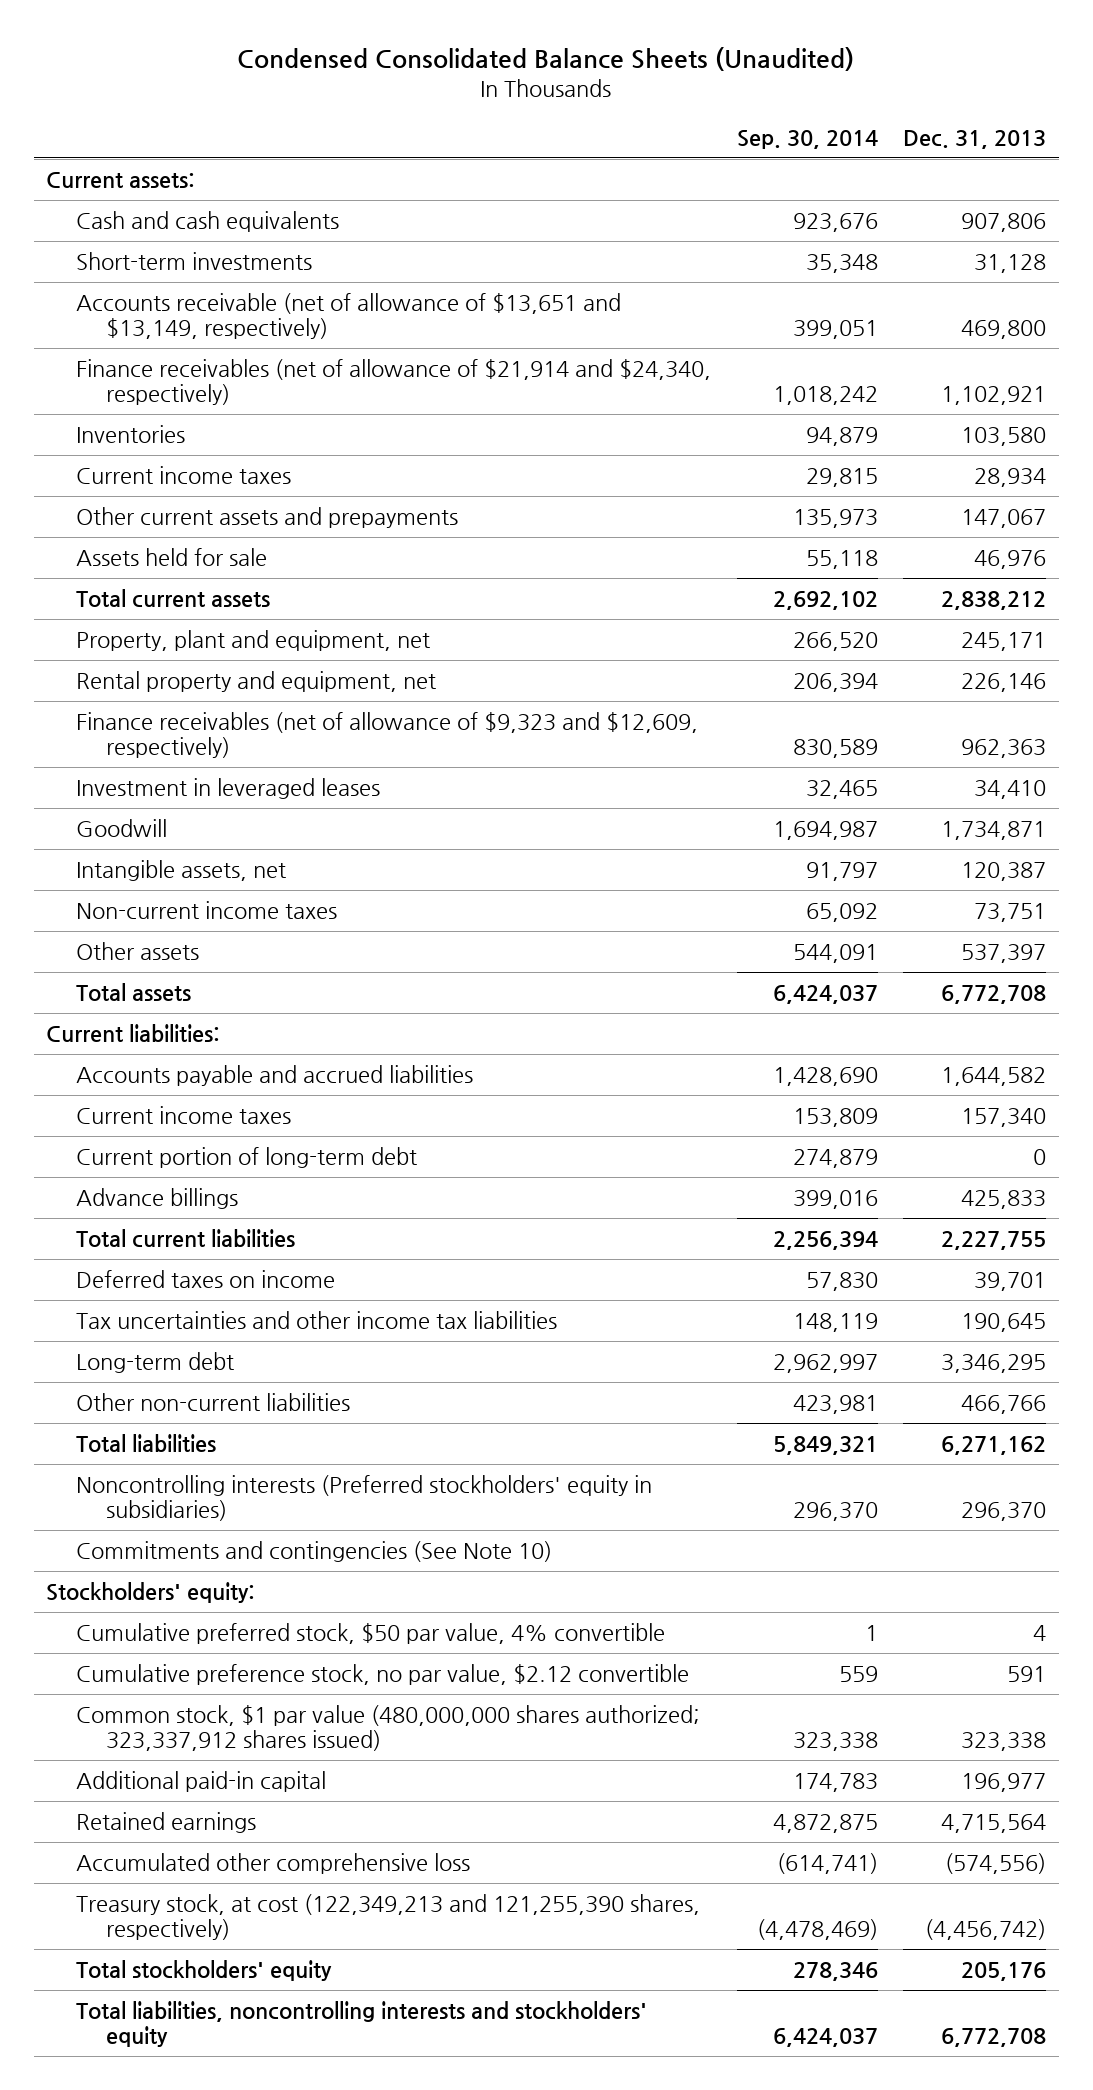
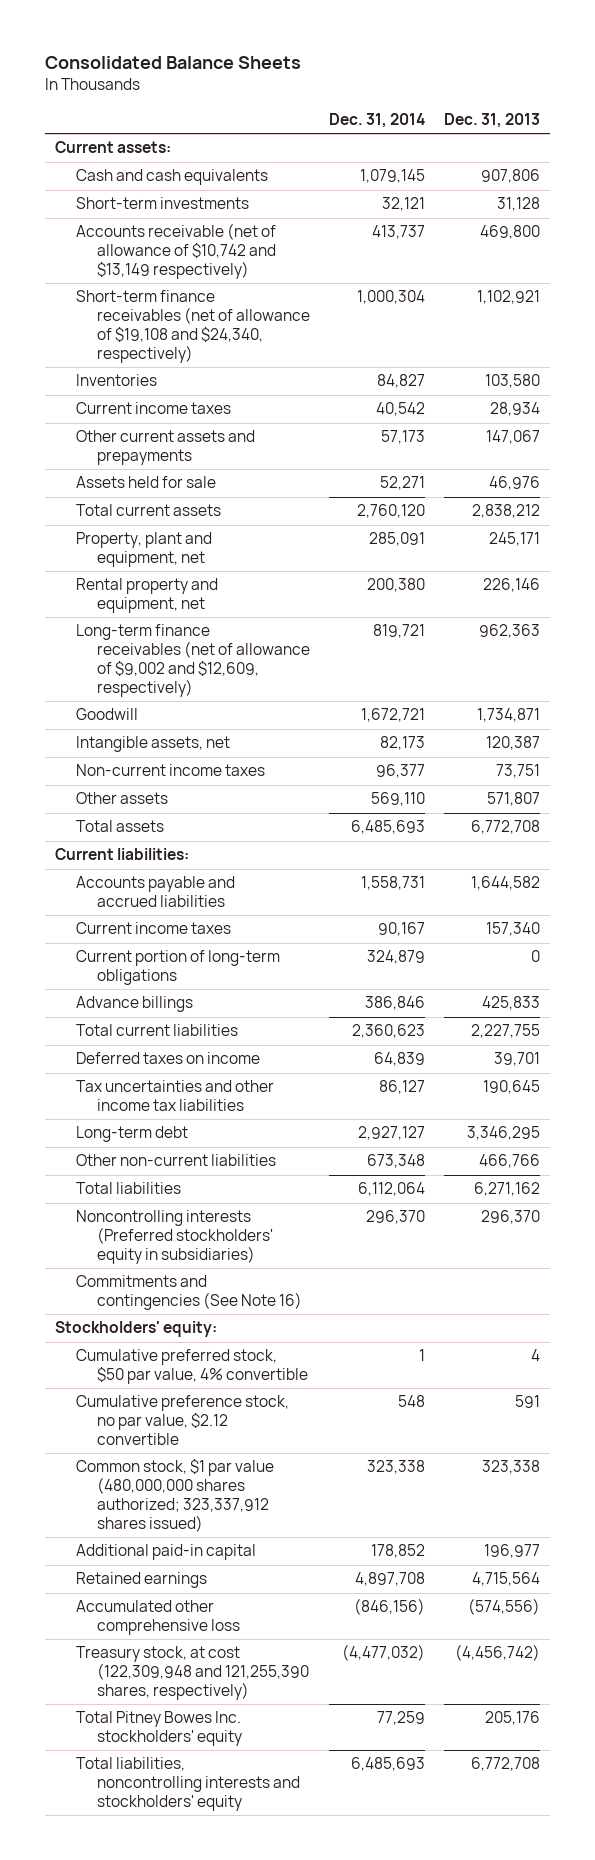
- Condensed Consolidated Balance Sheets (Unaudited)
+ Consolidated Balance Sheets
- | Sep. 30, 2014 | Dec. 31, 2013
+ | Dec. 31, 2014 | Dec. 31, 2013
- Accounts receivable (net of allowance of $13,651 and $13,149, respectively) | 399,051 | 469,800
- Finance receivables (net of allowance of $21,914 and $24,340, respectively) | 1,018,242 | 1,102,921
+ Accounts receivable (net of allowance of $10,742 and $13,149 respectively) | 413,737 | 469,800
+ Short-term finance receivables (net of allowance of $19,108 and $24,340, respectively) | 1,000,304 | 1,102,921
- Finance receivables (net of allowance of $9,323 and $12,609, respectively) | 830,589 | 962,363
- Investment in leveraged leases | 32,465 | 34,410
+ Long-term finance receivables (net of allowance of $9,002 and $12,609, respectively) | 819,721 | 962,363
- Other assets | 544,091 | 537,397
+ Other assets | 569,110 | 571,807
- Current portion of long-term debt | 274,879 | 0
+ Current portion of long-term obligations | 324,879 | 0
- Commitments and contingencies (See Note 10)
+ Commitments and contingencies (See Note 16)
- Treasury stock, at cost (122,349,213 and 121,255,390 shares, respectively) | (4,478,469) | (4,456,742)
- Total stockholders' equity | 278,346 | 205,176
+ Treasury stock, at cost (122,309,948 and 121,255,390 shares, respectively) | (4,477,032) | (4,456,742)
+ Total Pitney Bowes Inc. stockholders' equity | 77,259 | 205,176

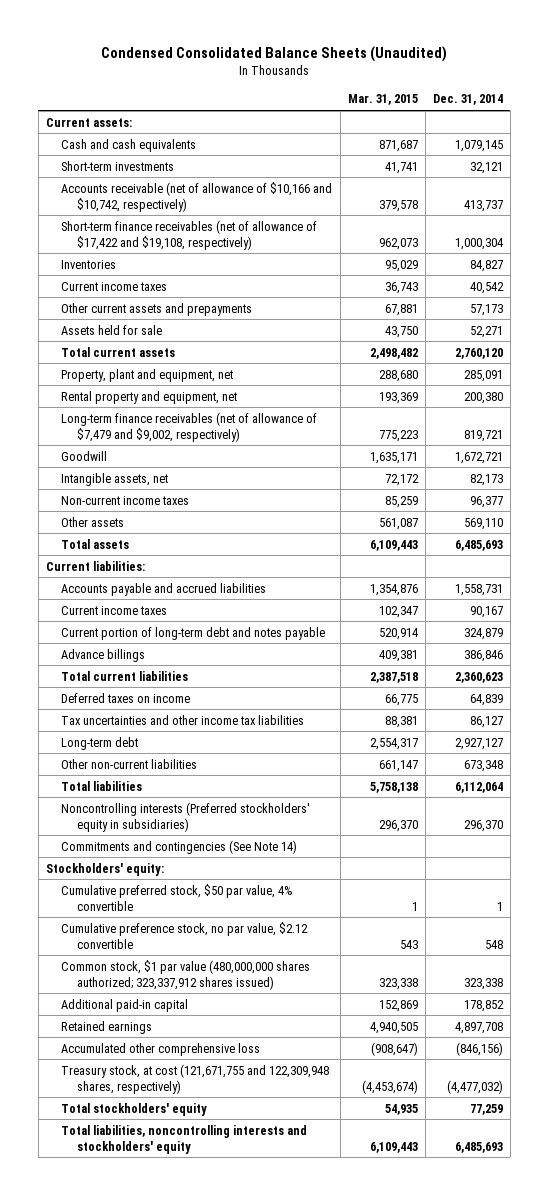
- Consolidated Balance Sheets
+ Condensed Consolidated Balance Sheets (Unaudited)
- | Dec. 31, 2014 | Dec. 31, 2013
+ | Mar. 31, 2015 | Dec. 31, 2014
- Accounts receivable (net of allowance of $10,742 and $13,149 respectively) | 413,737 | 469,800
- Short-term finance receivables (net of allowance of $19,108 and $24,340, respectively) | 1,000,304 | 1,102,921
+ Accounts receivable (net of allowance of $10,166 and $10,742, respectively) | 379,578 | 413,737
+ Short-term finance receivables (net of allowance of $17,422 and $19,108, respectively) | 962,073 | 1,000,304
- Long-term finance receivables (net of allowance of $9,002 and $12,609, respectively) | 819,721 | 962,363
+ Long-term finance receivables (net of allowance of $7,479 and $9,002, respectively) | 775,223 | 819,721
- Current portion of long-term obligations | 324,879 | 0
+ Current portion of long-term debt and notes payable | 520,914 | 324,879
- Commitments and contingencies (See Note 16)
+ Commitments and contingencies (See Note 14)
- Treasury stock, at cost (122,309,948 and 121,255,390 shares, respectively) | (4,477,032) | (4,456,742)
- Total Pitney Bowes Inc. stockholders' equity | 77,259 | 205,176
+ Treasury stock, at cost (121,671,755 and 122,309,948 shares, respectively) | (4,453,674) | (4,477,032)
+ Total stockholders' equity | 54,935 | 77,259

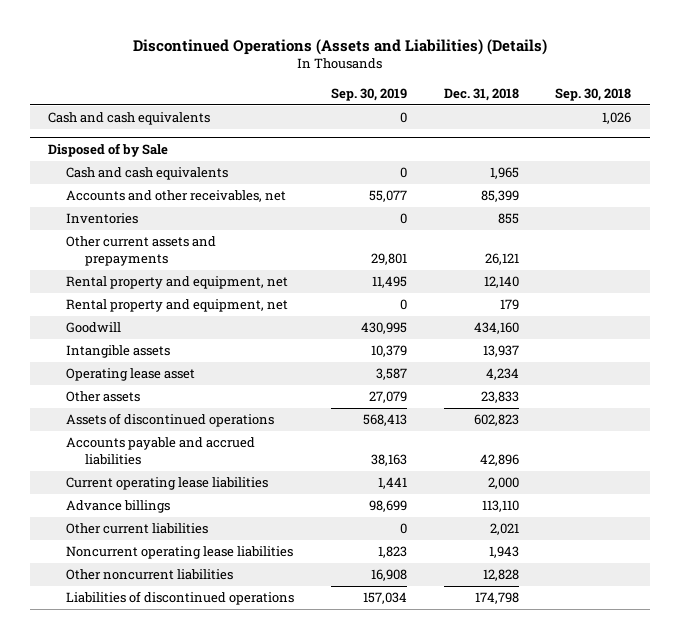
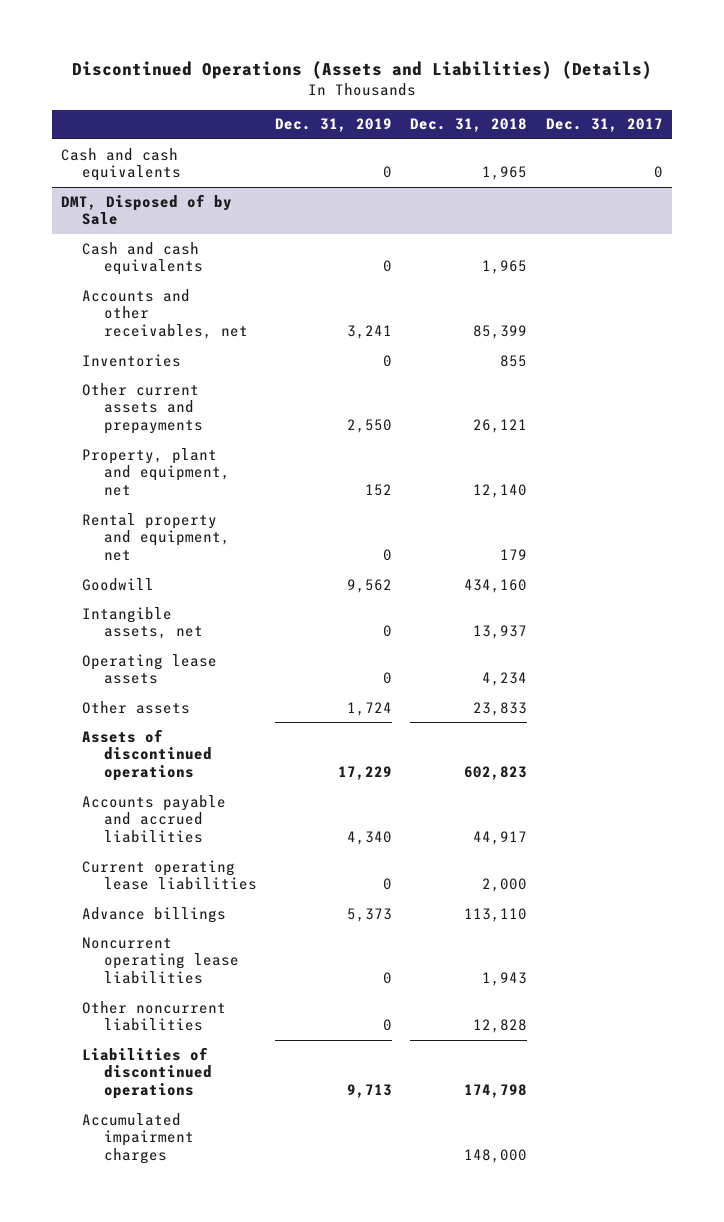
- | Sep. 30, 2019 | Dec. 31, 2018 | Sep. 30, 2018
+ | Dec. 31, 2019 | Dec. 31, 2018 | Dec. 31, 2017
- Cash and cash equivalents | 0 | | 1,026
- Disposed of by Sale
+ DMT, Disposed of by Sale
+ Cash and cash equivalents | 0 | 1,965 |
- Rental property and equipment, net | 11,495 | 12,140 |
+ Property, plant and equipment, net | 152 | 12,140 |
- Intangible assets | 10,379 | 13,937 |
- Operating lease asset | 3,587 | 4,234 |
+ Intangible assets, net | 0 | 13,937 |
+ Operating lease assets | 0 | 4,234 |
- Accounts payable and accrued liabilities | 38,163 | 42,896 |
+ Accounts payable and accrued liabilities | 4,340 | 44,917 |
- Other current liabilities | 0 | 2,021 |
+ Accumulated impairment charges | | 148,000 |

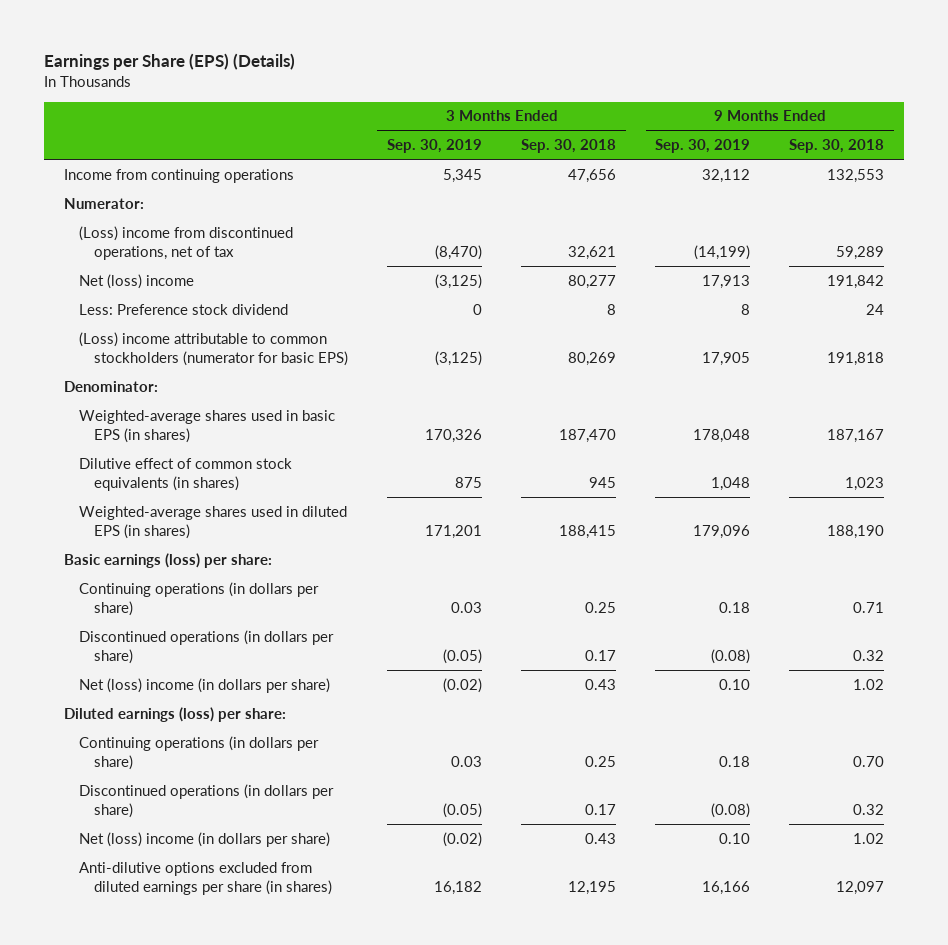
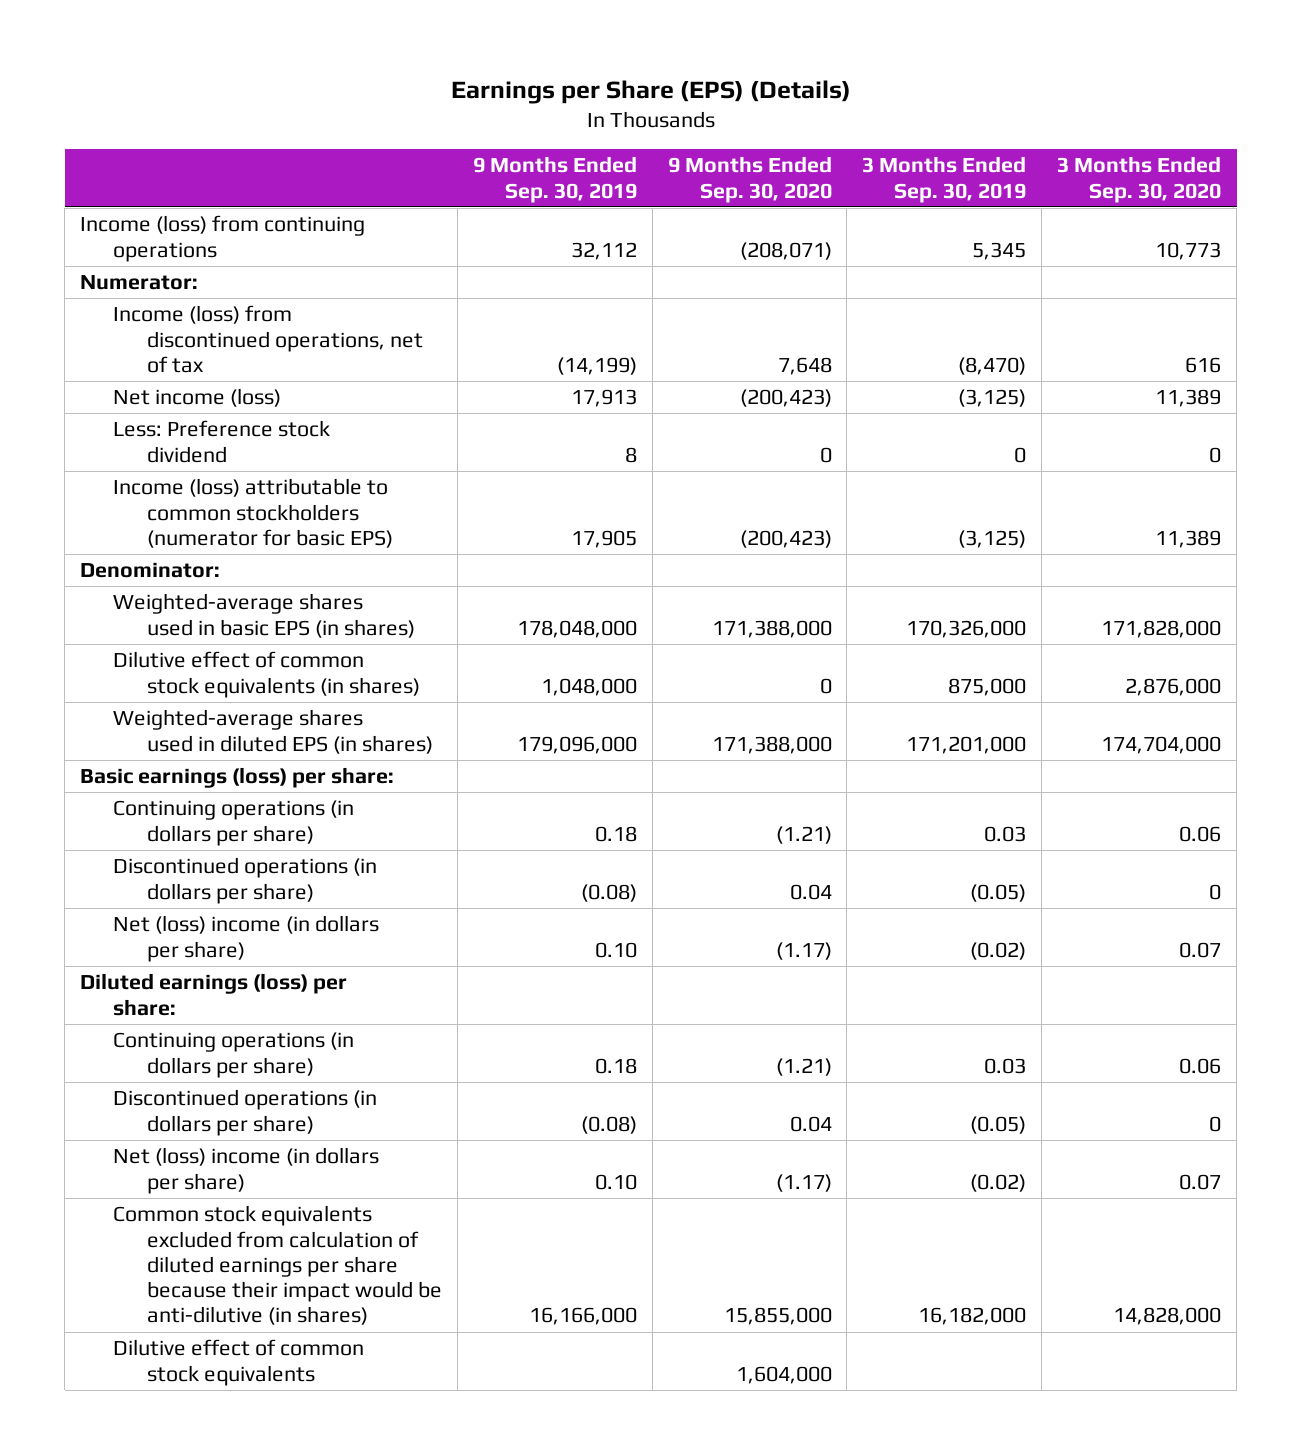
- | 3 Months Ended Sep. 30, 2019 | 3 Months Ended Sep. 30, 2018 | 9 Months Ended Sep. 30, 2019 | 9 Months Ended Sep. 30, 2018
+ | 9 Months Ended Sep. 30, 2019 | 9 Months Ended Sep. 30, 2020 | 3 Months Ended Sep. 30, 2019 | 3 Months Ended Sep. 30, 2020
- Income from continuing operations | 5,345 | 47,656 | 32,112 | 132,553
+ Income (loss) from continuing operations | 32,112 | (208,071) | 5,345 | 10,773
- (Loss) income from discontinued operations, net of tax | (8,470) | 32,621 | (14,199) | 59,289
- Net (loss) income | (3,125) | 80,277 | 17,913 | 191,842
+ Income (loss) from discontinued operations, net of tax | (14,199) | 7,648 | (8,470) | 616
+ Net income (loss) | 17,913 | (200,423) | (3,125) | 11,389
- (Loss) income attributable to common stockholders (numerator for basic EPS) | (3,125) | 80,269 | 17,905 | 191,818
+ Income (loss) attributable to common stockholders (numerator for basic EPS) | 17,905 | (200,423) | (3,125) | 11,389
- Weighted-average shares used in basic EPS (in shares) | 170,326 | 187,470 | 178,048 | 187,167
- Dilutive effect of common stock equivalents (in shares) | 875 | 945 | 1,048 | 1,023
- Weighted-average shares used in diluted EPS (in shares) | 171,201 | 188,415 | 179,096 | 188,190
+ Weighted-average shares used in basic EPS (in shares) | 178,048,000 | 171,388,000 | 170,326,000 | 171,828,000
+ Dilutive effect of common stock equivalents (in shares) | 1,048,000 | 0 | 875,000 | 2,876,000
+ Weighted-average shares used in diluted EPS (in shares) | 179,096,000 | 171,388,000 | 171,201,000 | 174,704,000
- Anti-dilutive options excluded from diluted earnings per share (in shares) | 16,182 | 12,195 | 16,166 | 12,097
+ Common stock equivalents excluded from calculation of diluted earnings per share because their impact would be anti-dilutive (in shares) | 16,166,000 | 15,855,000 | 16,182,000 | 14,828,000
+ Dilutive effect of common stock equivalents | | 1,604,000 | |

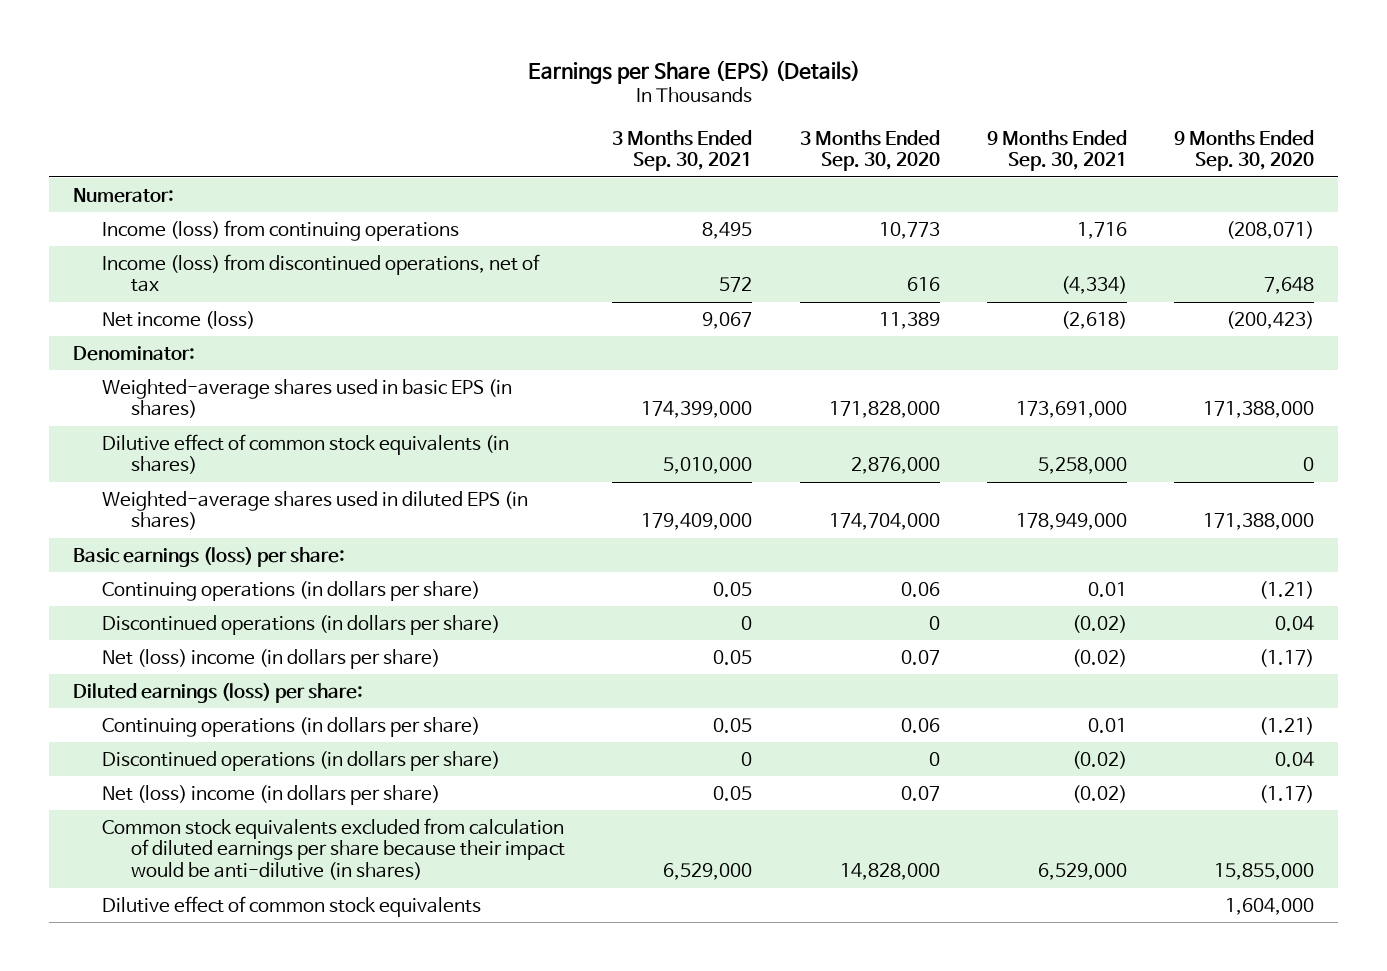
- | 9 Months Ended Sep. 30, 2019 | 9 Months Ended Sep. 30, 2020 | 3 Months Ended Sep. 30, 2019 | 3 Months Ended Sep. 30, 2020
+ | 3 Months Ended Sep. 30, 2021 | 3 Months Ended Sep. 30, 2020 | 9 Months Ended Sep. 30, 2021 | 9 Months Ended Sep. 30, 2020
moved down: Income (loss) from continuing operations | 8,495 | 10,773 | 1,716 | (208,071)
- Less: Preference stock dividend | 8 | 0 | 0 | 0
- Income (loss) attributable to common stockholders (numerator for basic EPS) | 17,905 | (200,423) | (3,125) | 11,389

